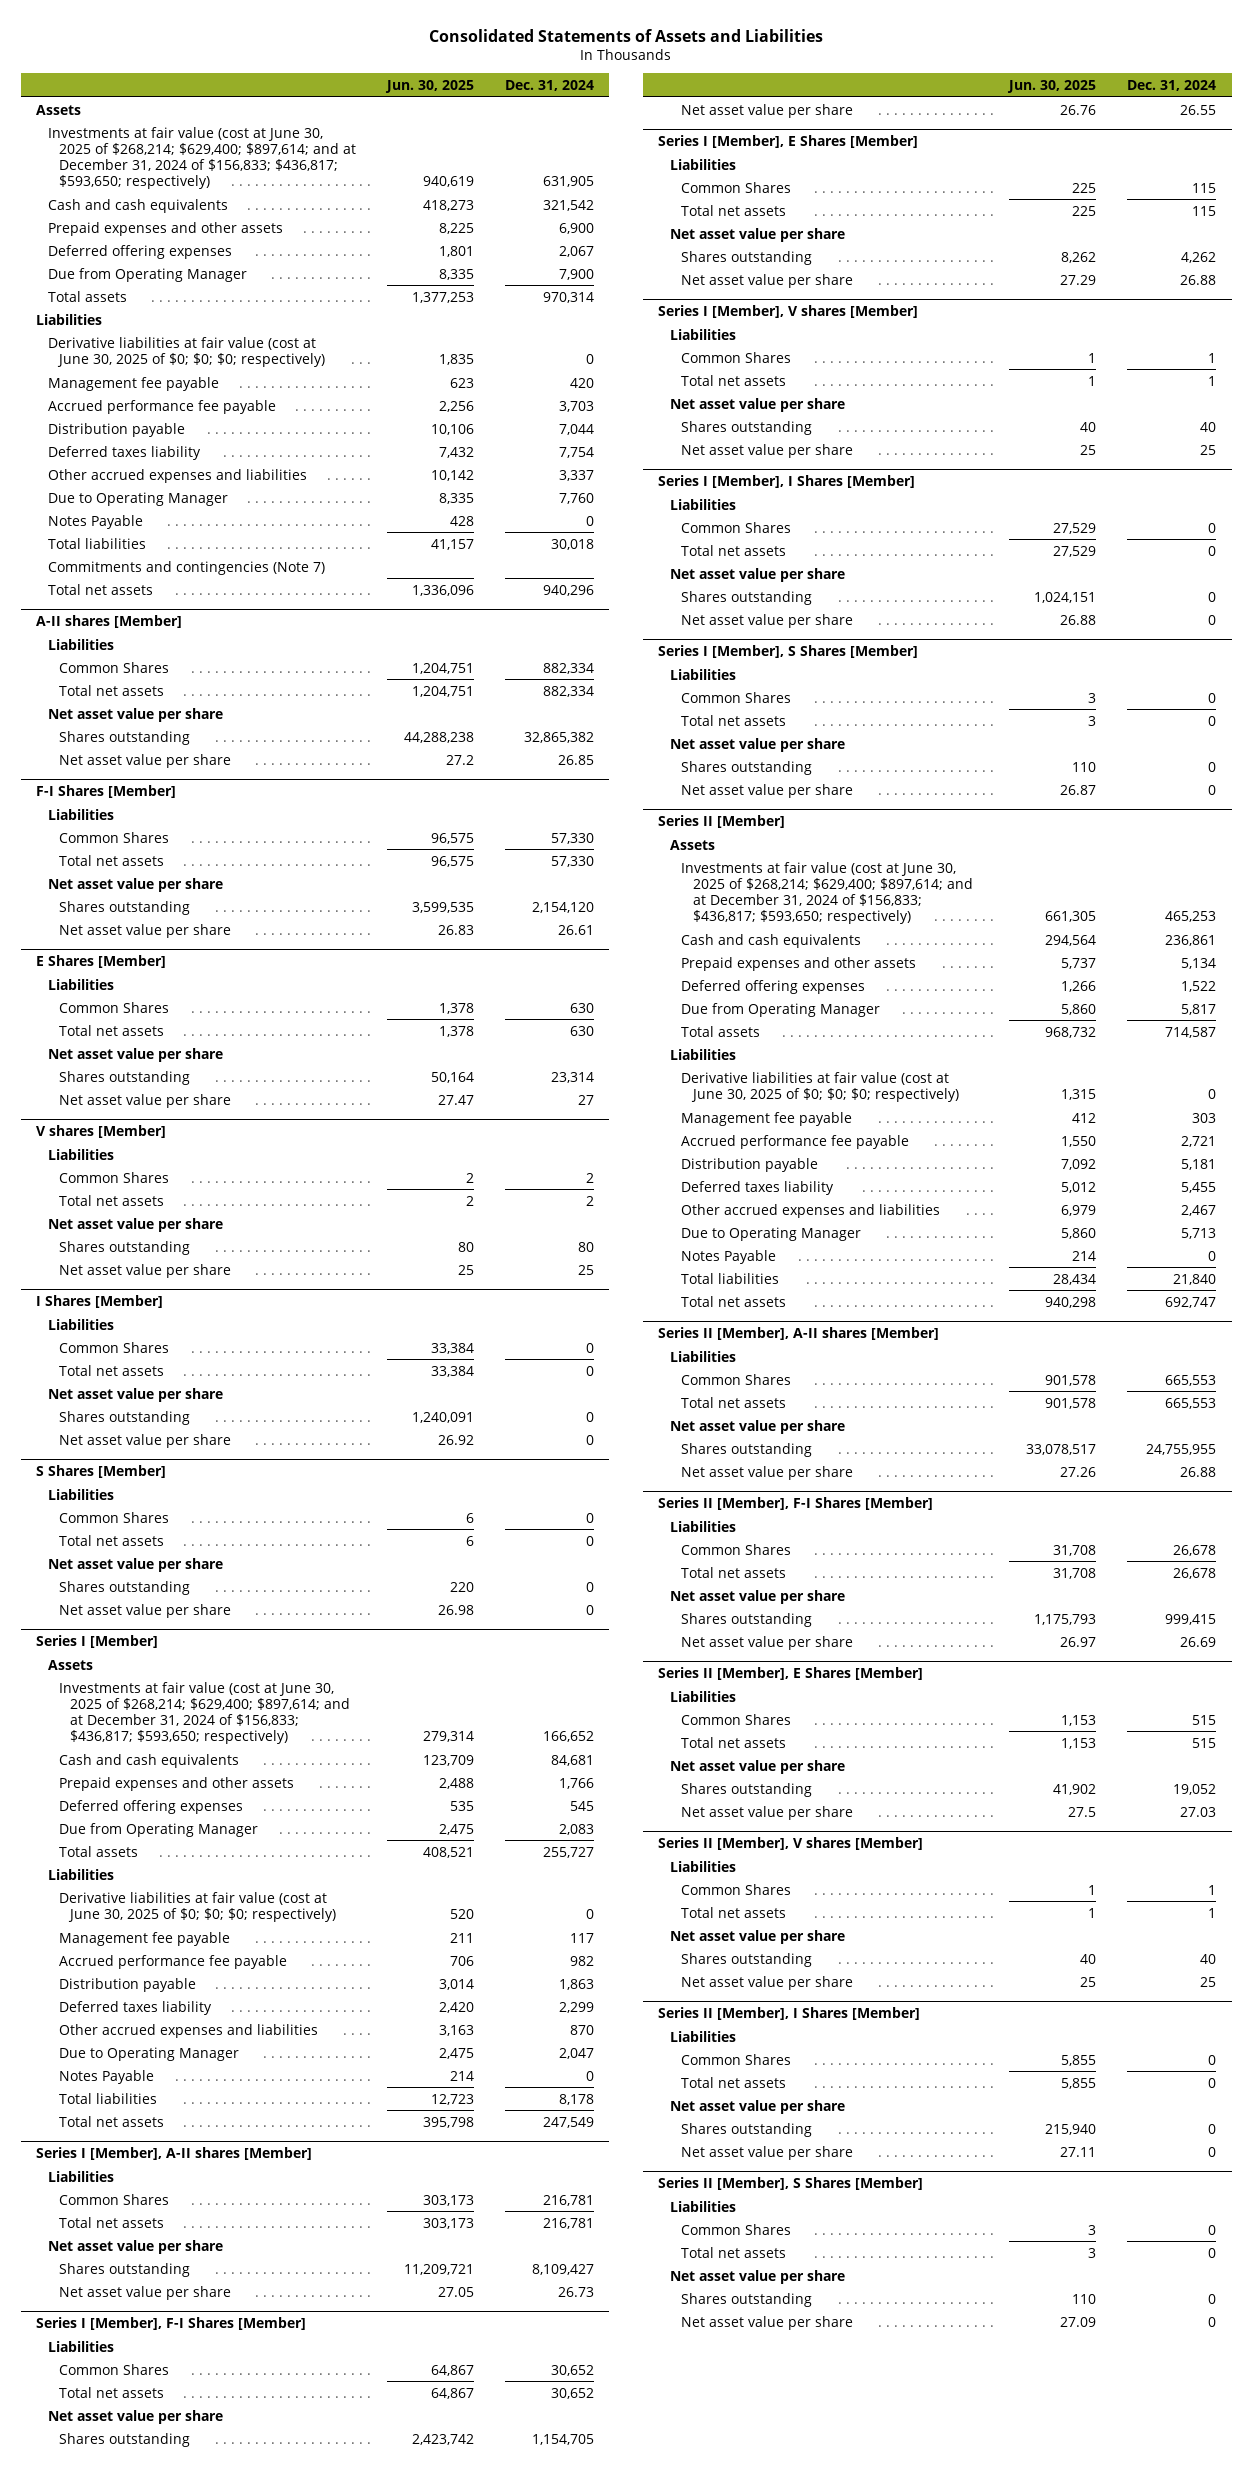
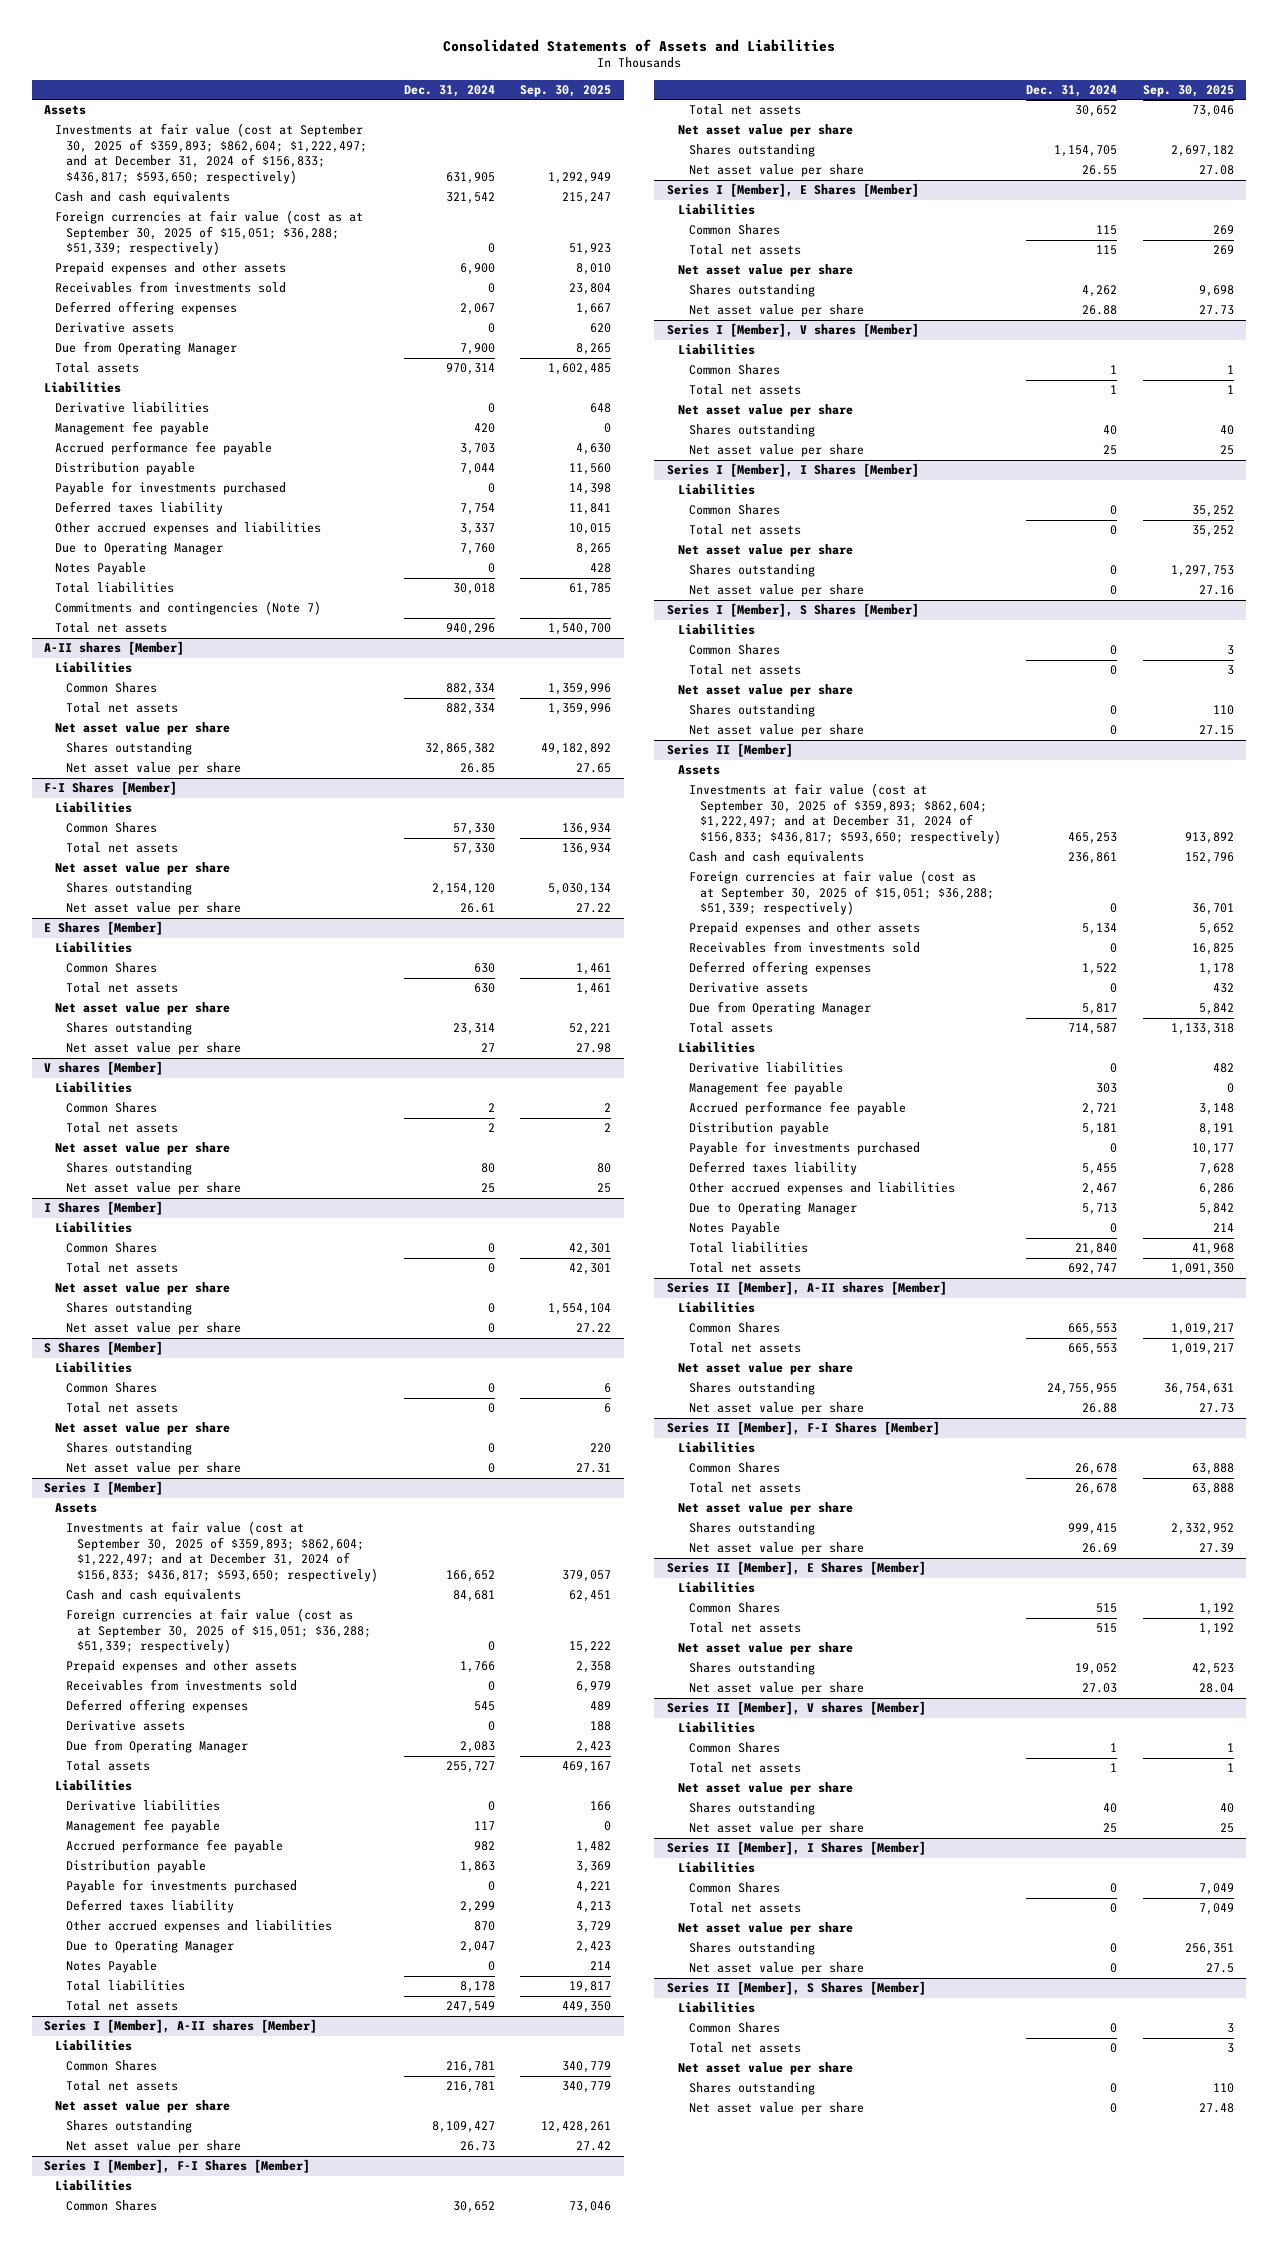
- | Jun. 30, 2025 | Dec. 31, 2024
+ | Dec. 31, 2024 | Sep. 30, 2025
- Investments at fair value (cost at June 30, 2025 of $268,214; $629,400; $897,614; and at December 31, 2024 of $156,833; $436,817; $593,650; respectively) | 940,619 | 631,905
+ Investments at fair value (cost at September 30, 2025 of $359,893; $862,604; $1,222,497; and at December 31, 2024 of $156,833; $436,817; $593,650; respectively) | 631,905 | 1,292,949
+ Foreign currencies at fair value (cost as at September 30, 2025 of $15,051; $36,288; $51,339; respectively) | 0 | 51,923
+ Receivables from investments sold | 0 | 23,804
+ Derivative assets | 0 | 620
- Derivative liabilities at fair value (cost at June 30, 2025 of $0; $0; $0; respectively) | 1,835 | 0
+ Derivative liabilities | 0 | 648
+ Payable for investments purchased | 0 | 14,398
@ Series I [Member]
- Investments at fair value (cost at June 30, 2025 of $268,214; $629,400; $897,614; and at December 31, 2024 of $156,833; $436,817; $593,650; respectively) | 279,314 | 166,652
+ Investments at fair value (cost at September 30, 2025 of $359,893; $862,604; $1,222,497; and at December 31, 2024 of $156,833; $436,817; $593,650; respectively) | 166,652 | 379,057
+ Foreign currencies at fair value (cost as at September 30, 2025 of $15,051; $36,288; $51,339; respectively) | 0 | 15,222
+ Receivables from investments sold | 0 | 6,979
+ Derivative assets | 0 | 188
- Derivative liabilities at fair value (cost at June 30, 2025 of $0; $0; $0; respectively) | 520 | 0
+ Derivative liabilities | 0 | 166
+ Payable for investments purchased | 0 | 4,221
@ Series II [Member]
- Investments at fair value (cost at June 30, 2025 of $268,214; $629,400; $897,614; and at December 31, 2024 of $156,833; $436,817; $593,650; respectively) | 661,305 | 465,253
+ Investments at fair value (cost at September 30, 2025 of $359,893; $862,604; $1,222,497; and at December 31, 2024 of $156,833; $436,817; $593,650; respectively) | 465,253 | 913,892
+ Foreign currencies at fair value (cost as at September 30, 2025 of $15,051; $36,288; $51,339; respectively) | 0 | 36,701
+ Receivables from investments sold | 0 | 16,825
+ Derivative assets | 0 | 432
- Derivative liabilities at fair value (cost at June 30, 2025 of $0; $0; $0; respectively) | 1,315 | 0
+ Derivative liabilities | 0 | 482
+ Payable for investments purchased | 0 | 10,177

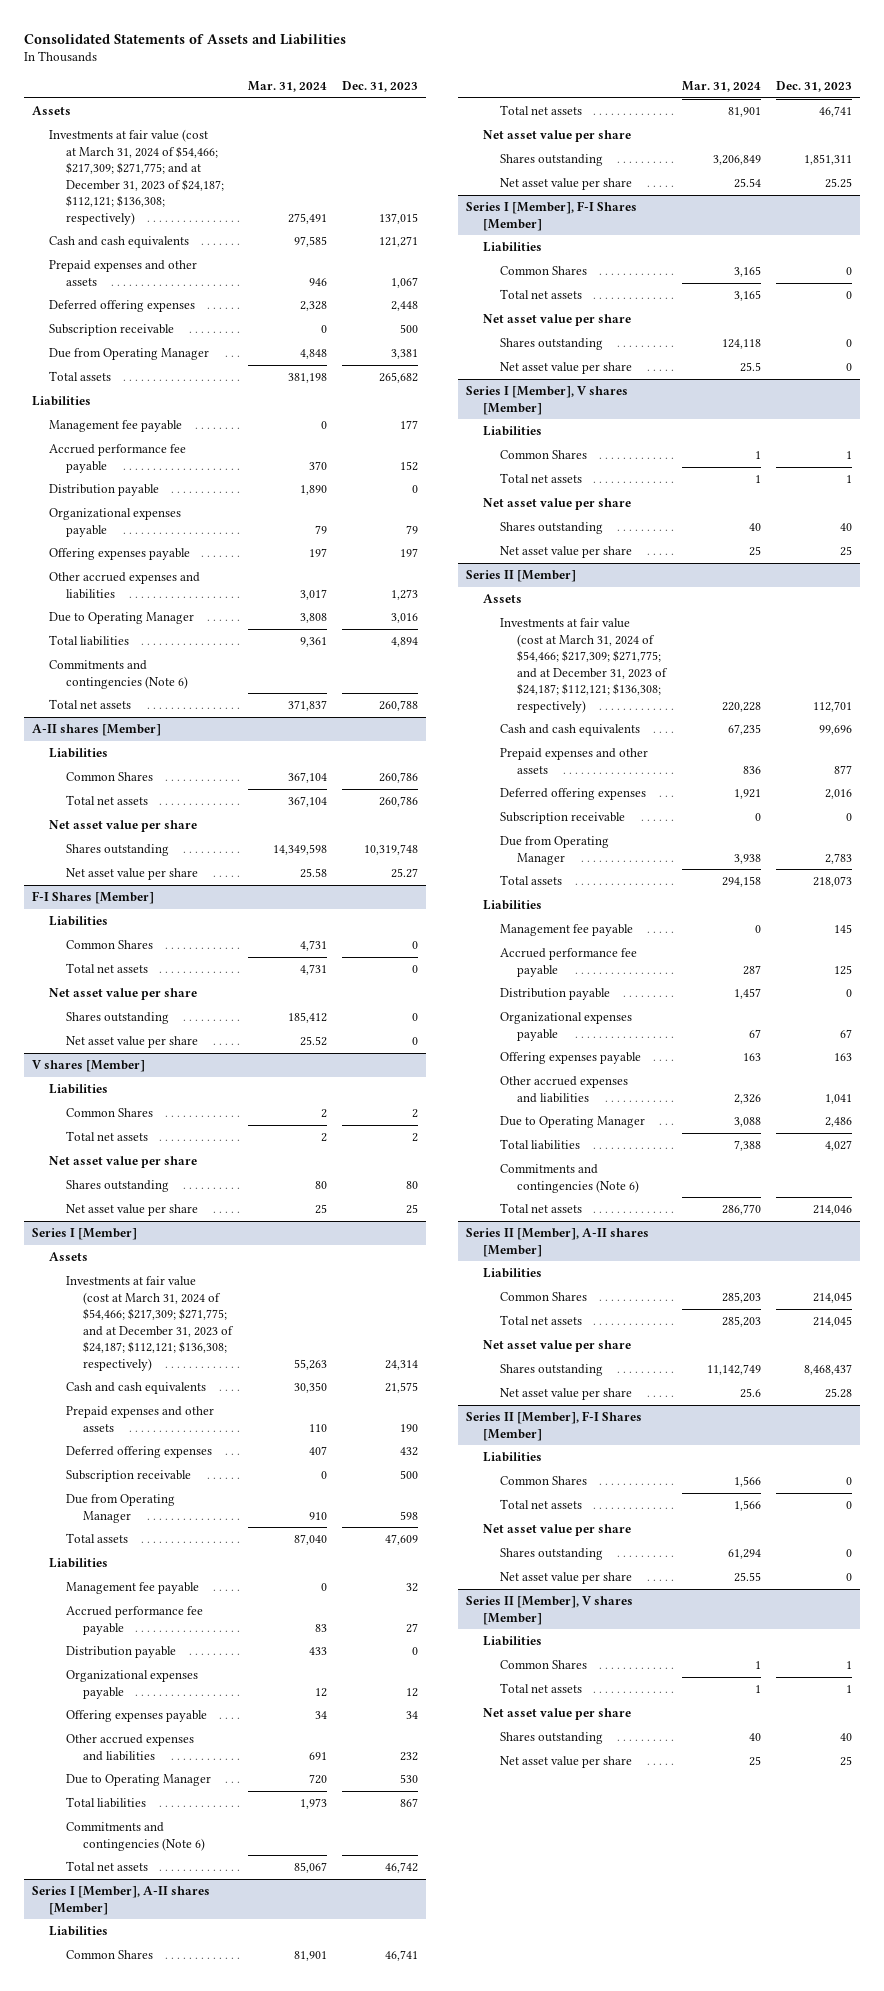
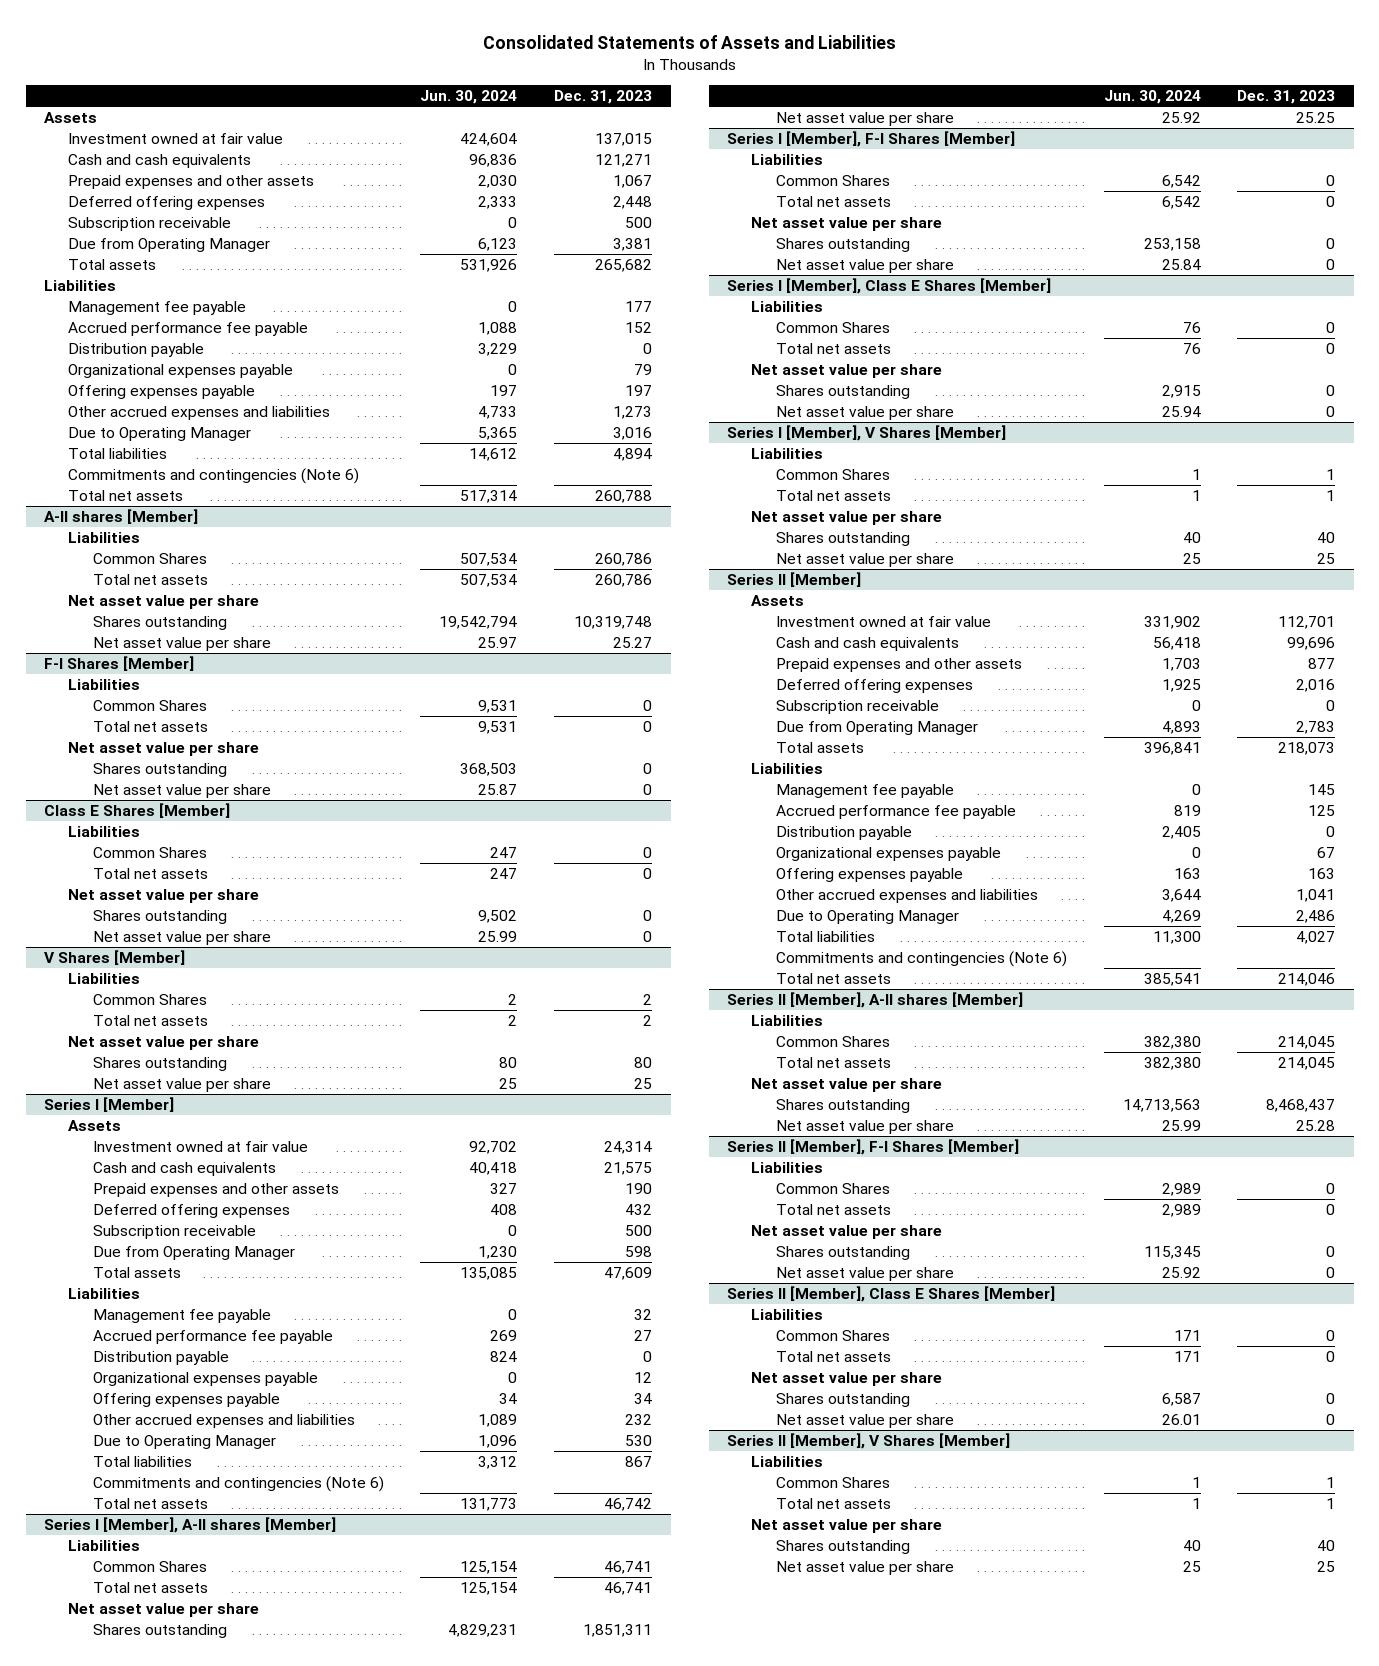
- | Mar. 31, 2024 | Dec. 31, 2023
+ | Jun. 30, 2024 | Dec. 31, 2023
- Investments at fair value (cost at March 31, 2024 of $54,466; $217,309; $271,775; and at December 31, 2023 of $24,187; $112,121; $136,308; respectively) | 275,491 | 137,015
+ Investment owned at fair value | 424,604 | 137,015
- V shares [Member]
+ Class E Shares [Member]
+ Common Shares | 247 | 0
+ Total net assets | 247 | 0
+ Net asset value per share
+ Shares outstanding | 9,502 | 0
+ Net asset value per share | 25.99 | 0
+ V Shares [Member]
+ Liabilities
@ Series I [Member]
- Investments at fair value (cost at March 31, 2024 of $54,466; $217,309; $271,775; and at December 31, 2023 of $24,187; $112,121; $136,308; respectively) | 55,263 | 24,314
+ Investment owned at fair value | 92,702 | 24,314
- Series I [Member], V shares [Member]
+ Series I [Member], Class E Shares [Member]
+ Common Shares | 76 | 0
+ Total net assets | 76 | 0
+ Net asset value per share
+ Shares outstanding | 2,915 | 0
+ Net asset value per share | 25.94 | 0
+ Series I [Member], V Shares [Member]
+ Liabilities
@ Series II [Member]
- Investments at fair value (cost at March 31, 2024 of $54,466; $217,309; $271,775; and at December 31, 2023 of $24,187; $112,121; $136,308; respectively) | 220,228 | 112,701
+ Investment owned at fair value | 331,902 | 112,701
- Series II [Member], V shares [Member]
+ Series II [Member], Class E Shares [Member]
+ Common Shares | 171 | 0
+ Total net assets | 171 | 0
+ Net asset value per share
+ Shares outstanding | 6,587 | 0
+ Net asset value per share | 26.01 | 0
+ Series II [Member], V Shares [Member]
+ Liabilities

